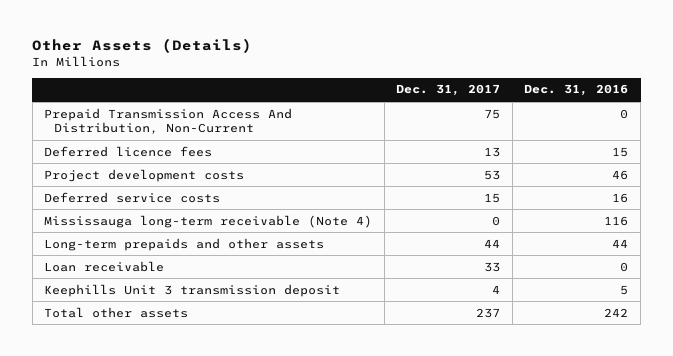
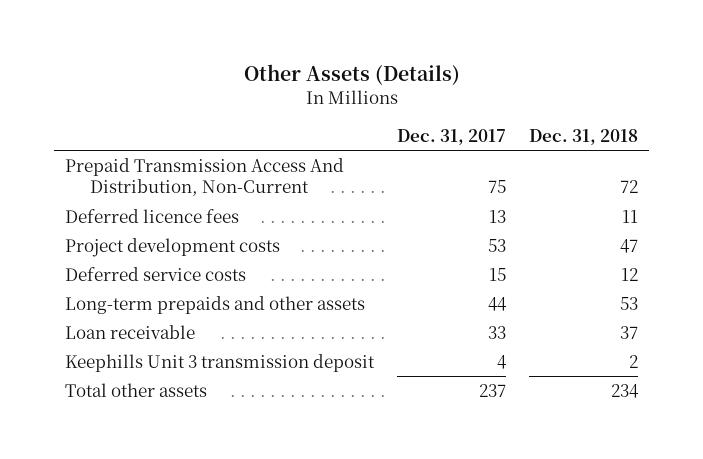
- | Dec. 31, 2017 | Dec. 31, 2016
+ | Dec. 31, 2017 | Dec. 31, 2018
- Mississauga long-term receivable (Note 4) | 0 | 116

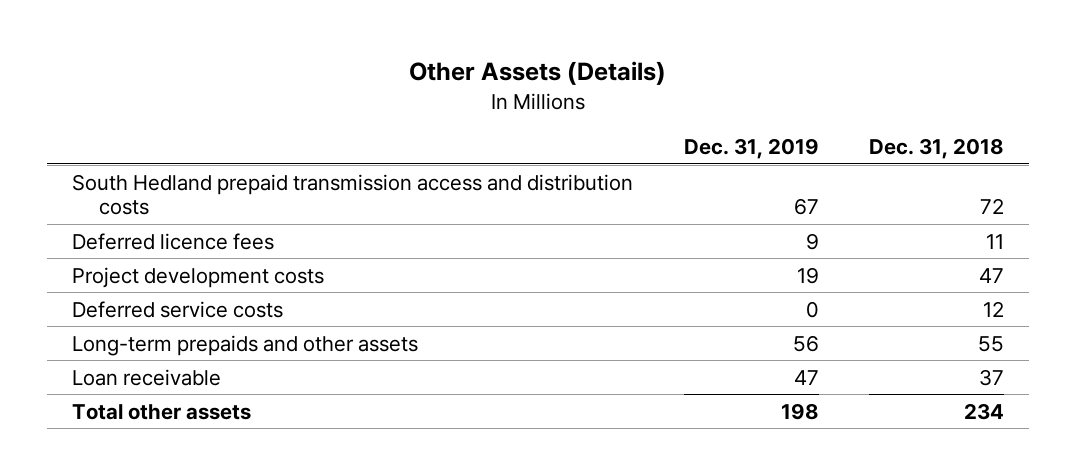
- | Dec. 31, 2017 | Dec. 31, 2018
+ | Dec. 31, 2019 | Dec. 31, 2018
- Prepaid Transmission Access And Distribution, Non-Current | 75 | 72
+ South Hedland prepaid transmission access and distribution costs | 67 | 72
- Long-term prepaids and other assets | 44 | 53
+ Long-term prepaids and other assets | 56 | 55
- Keephills Unit 3 transmission deposit | 4 | 2

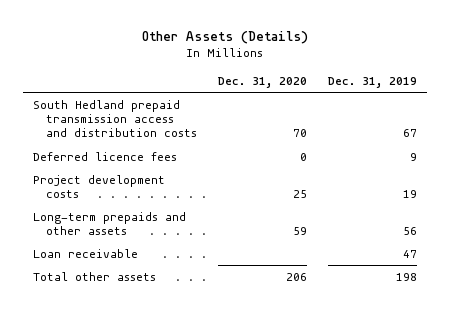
- | Dec. 31, 2019 | Dec. 31, 2018
+ | Dec. 31, 2020 | Dec. 31, 2019
- Deferred service costs | 0 | 12

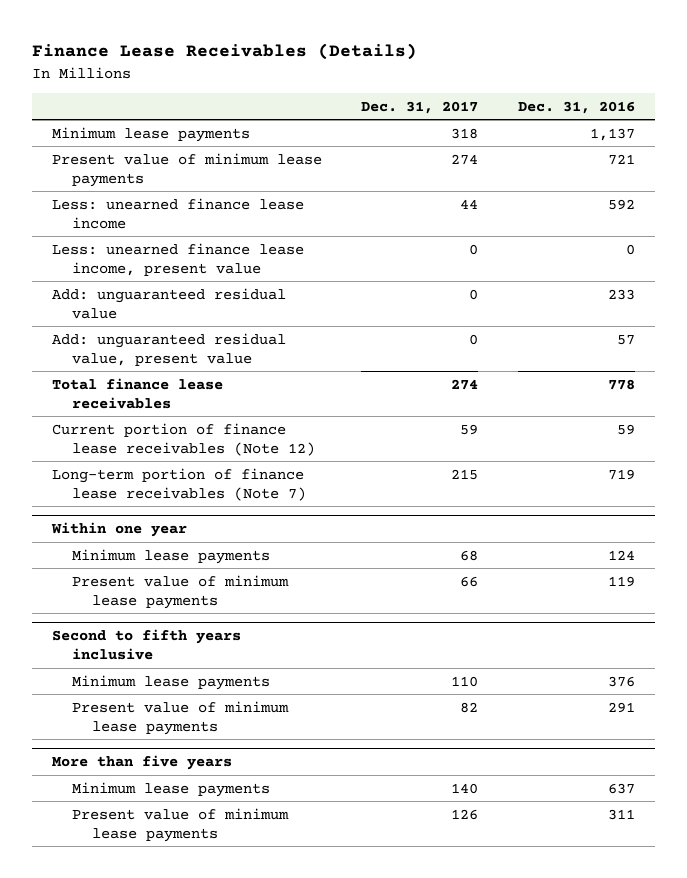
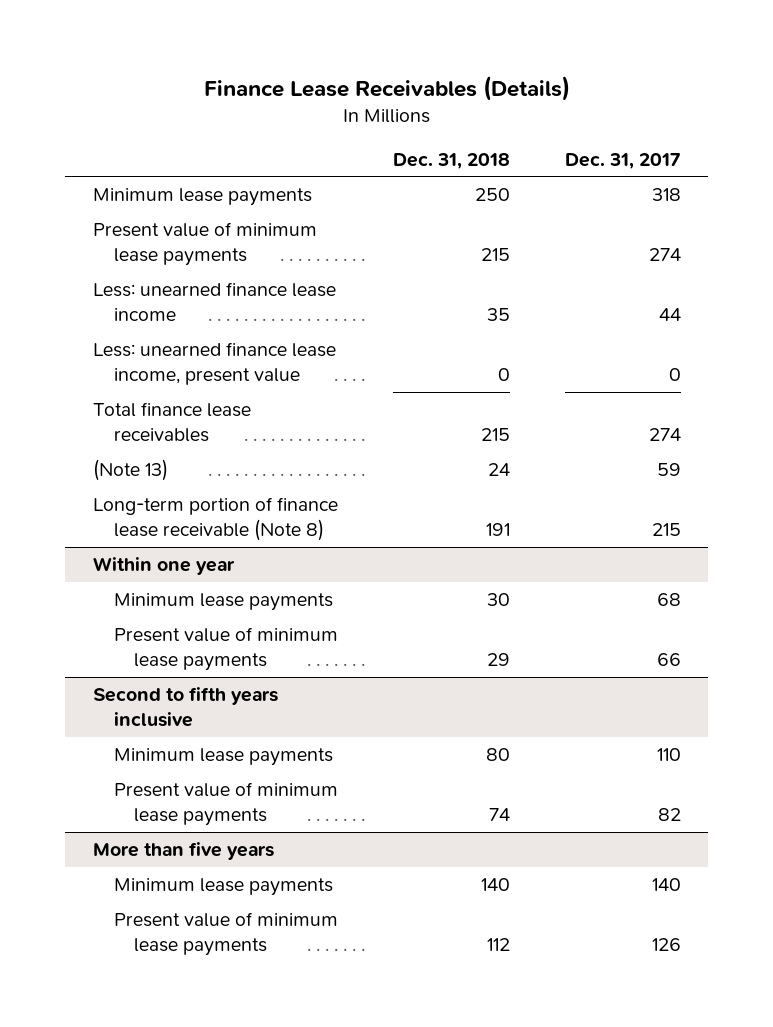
- | Dec. 31, 2017 | Dec. 31, 2016
+ | Dec. 31, 2018 | Dec. 31, 2017
- Add: unguaranteed residual value | 0 | 233
- Add: unguaranteed residual value, present value | 0 | 57
- Current portion of finance lease receivables (Note 12) | 59 | 59
- Long-term portion of finance lease receivables (Note 7) | 215 | 719
+ (Note 13) | 24 | 59
+ Long-term portion of finance lease receivable (Note 8) | 191 | 215

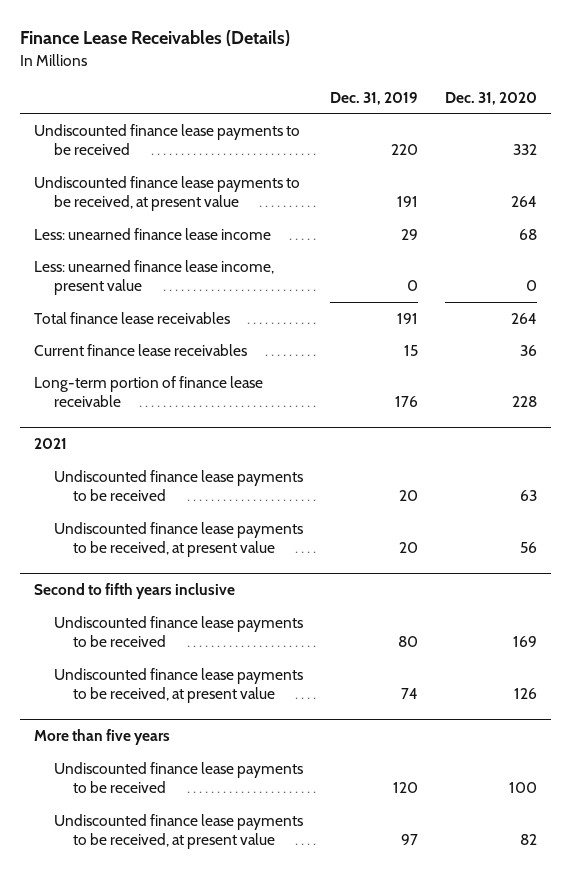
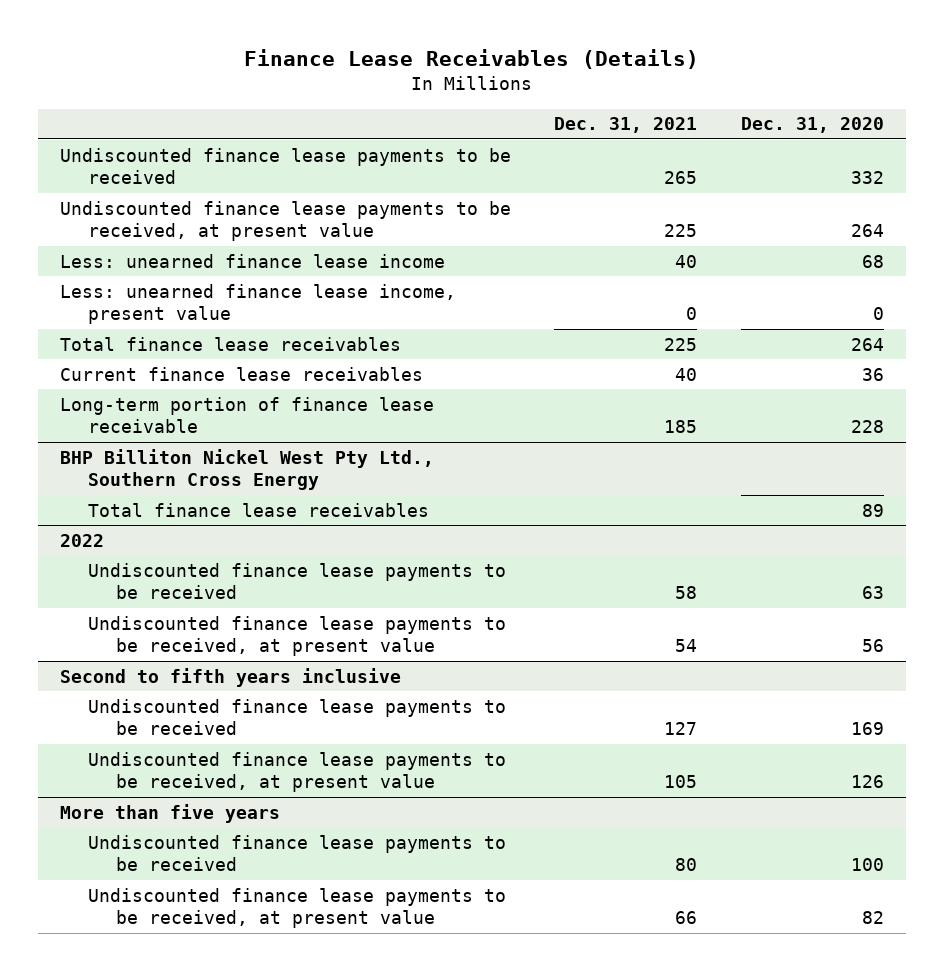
- | Dec. 31, 2019 | Dec. 31, 2020
+ | Dec. 31, 2021 | Dec. 31, 2020
- 2021
+ BHP Billiton Nickel West Pty Ltd., Southern Cross Energy
+ Total finance lease receivables | | 89
+ 2022

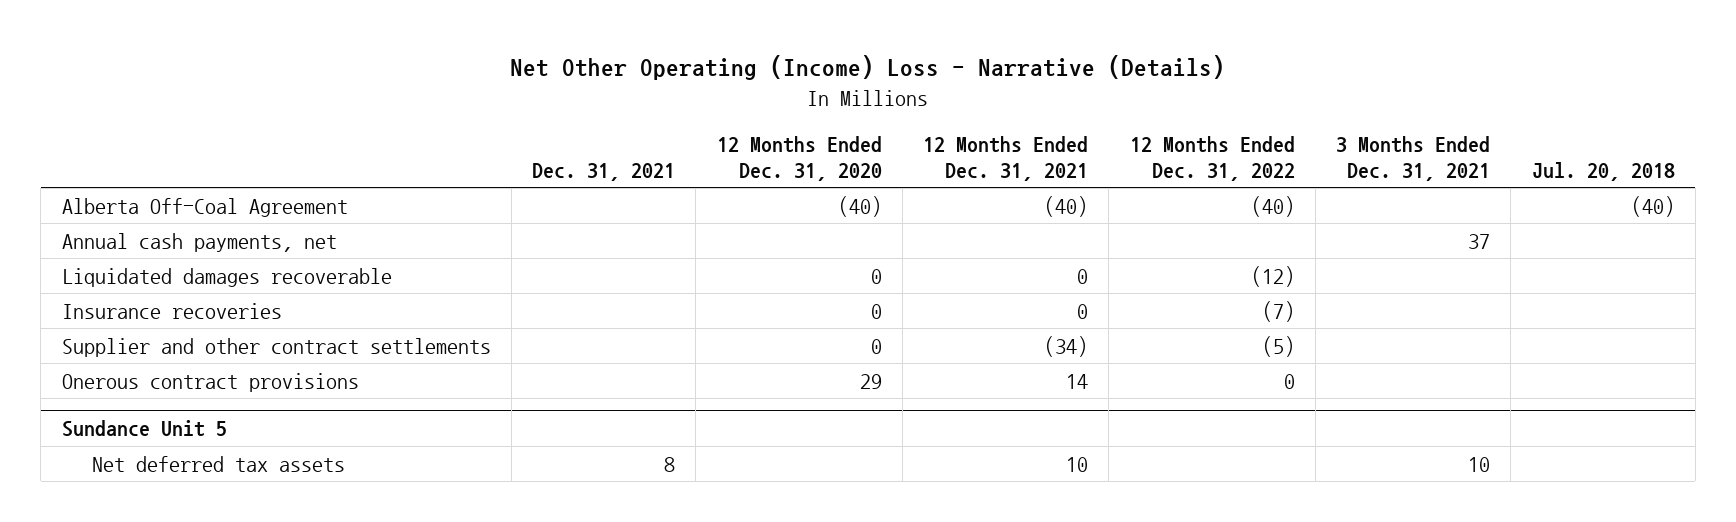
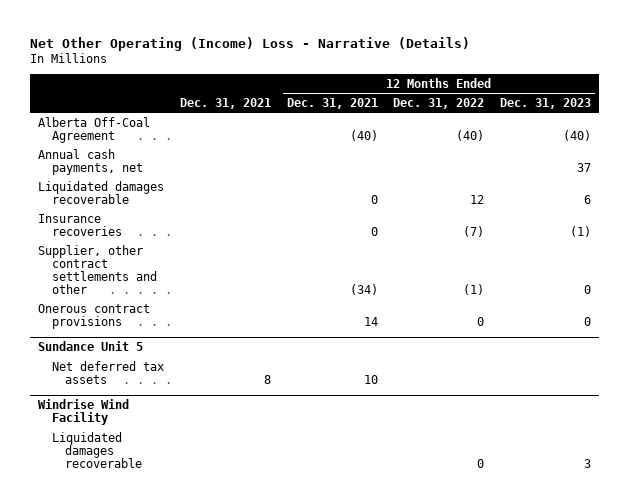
- | Dec. 31, 2021 | 12 Months Ended Dec. 31, 2020 | 12 Months Ended Dec. 31, 2021 | 12 Months Ended Dec. 31, 2022 | 3 Months Ended Dec. 31, 2021 | Jul. 20, 2018
+ | Dec. 31, 2021 | 12 Months Ended Dec. 31, 2021 | 12 Months Ended Dec. 31, 2022 | 12 Months Ended Dec. 31, 2023
- Liquidated damages recoverable | | 0 | 0 | (12) | |
+ Liquidated damages recoverable | | 0 | 12 | 6
- Supplier and other contract settlements | | 0 | (34) | (5) | |
+ Supplier, other contract settlements and other | | (34) | (1) | 0
+ Windrise Wind Facility
+ Liquidated damages recoverable | | | 0 | 3

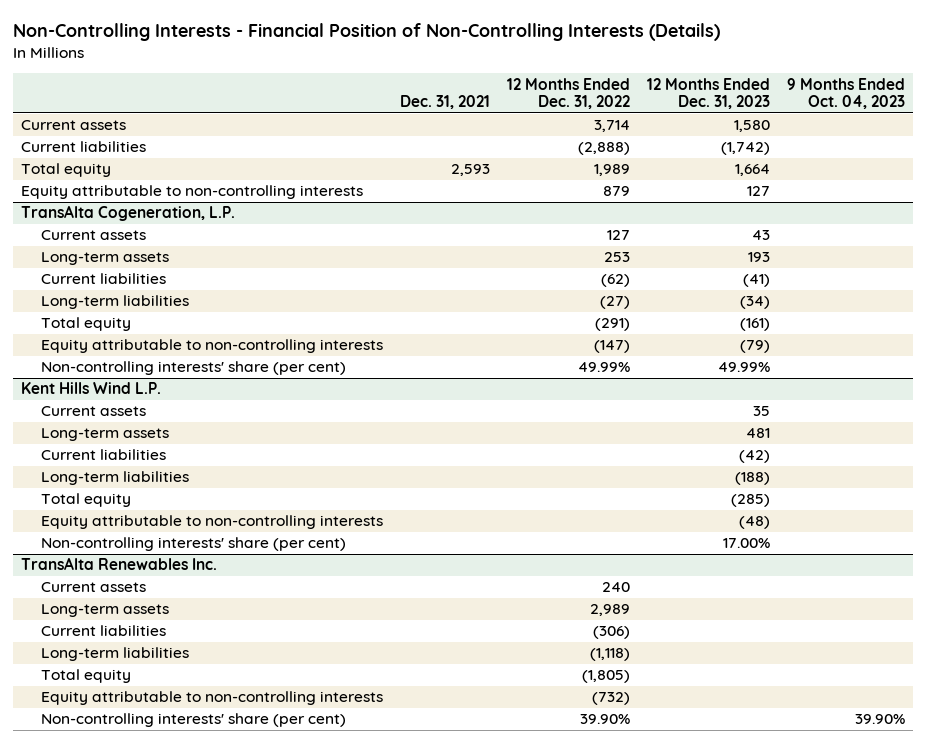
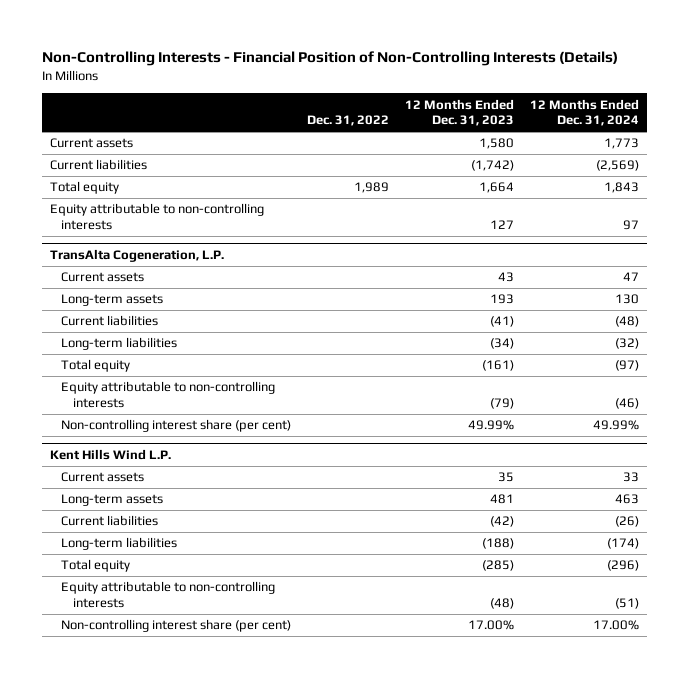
- | Dec. 31, 2021 | 12 Months Ended Dec. 31, 2022 | 12 Months Ended Dec. 31, 2023 | 9 Months Ended Oct. 04, 2023
+ | Dec. 31, 2022 | 12 Months Ended Dec. 31, 2023 | 12 Months Ended Dec. 31, 2024
@ TransAlta Cogeneration, L.P.
- Non-controlling interests' share (per cent) | | 49.99% | 49.99% |
+ Non-controlling interest share (per cent) | | 49.99% | 49.99%
@ Kent Hills Wind L.P.
- Non-controlling interests' share (per cent) | | | 17.00% |
- TransAlta Renewables Inc.
- Current assets | | 240 | |
- Long-term assets | | 2,989 | |
- Current liabilities | | (306) | |
- Long-term liabilities | | (1,118) | |
- Total equity | | (1,805) | |
- Equity attributable to non-controlling interests | | (732) | |
- Non-controlling interests' share (per cent) | | 39.90% | | 39.90%
@ Kent Hills Wind L.P.
+ Non-controlling interest share (per cent) | | 17.00% | 17.00%

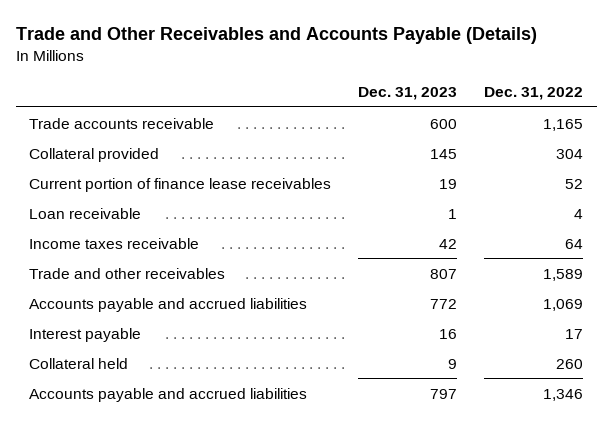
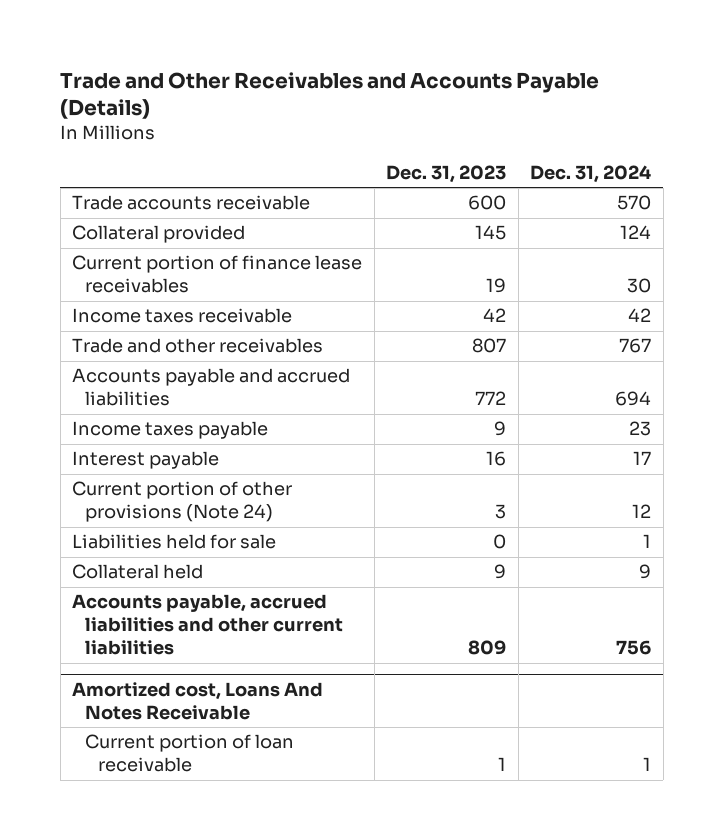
- | Dec. 31, 2023 | Dec. 31, 2022
+ | Dec. 31, 2023 | Dec. 31, 2024
- Loan receivable | 1 | 4
+ Income taxes payable | 9 | 23
+ Current portion of other provisions (Note 24) | 3 | 12
+ Liabilities held for sale | 0 | 1
- Accounts payable and accrued liabilities | 797 | 1,346
+ Accounts payable, accrued liabilities and other current liabilities | 809 | 756
+ Amortized cost, Loans And Notes Receivable
+ Current portion of loan receivable | 1 | 1

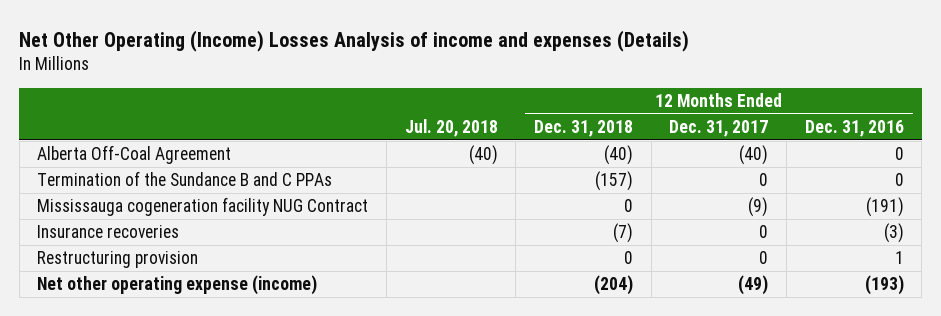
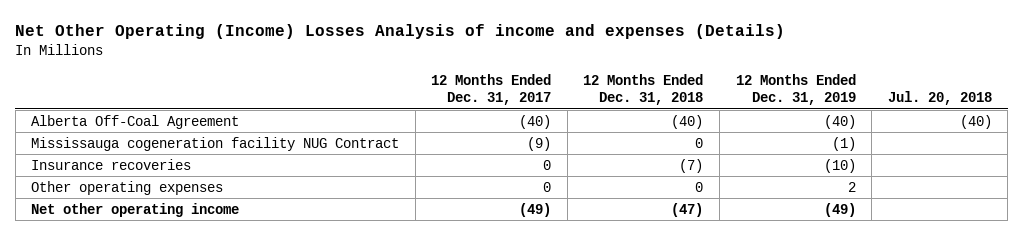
- | Jul. 20, 2018 | 12 Months Ended Dec. 31, 2018 | 12 Months Ended Dec. 31, 2017 | 12 Months Ended Dec. 31, 2016
+ | 12 Months Ended Dec. 31, 2017 | 12 Months Ended Dec. 31, 2018 | 12 Months Ended Dec. 31, 2019 | Jul. 20, 2018
- Termination of the Sundance B and C PPAs | | (157) | 0 | 0
- Restructuring provision | | 0 | 0 | 1
- Net other operating expense (income) | | (204) | (49) | (193)
+ Other operating expenses | 0 | 0 | 2 |
+ Net other operating income | (49) | (47) | (49) |

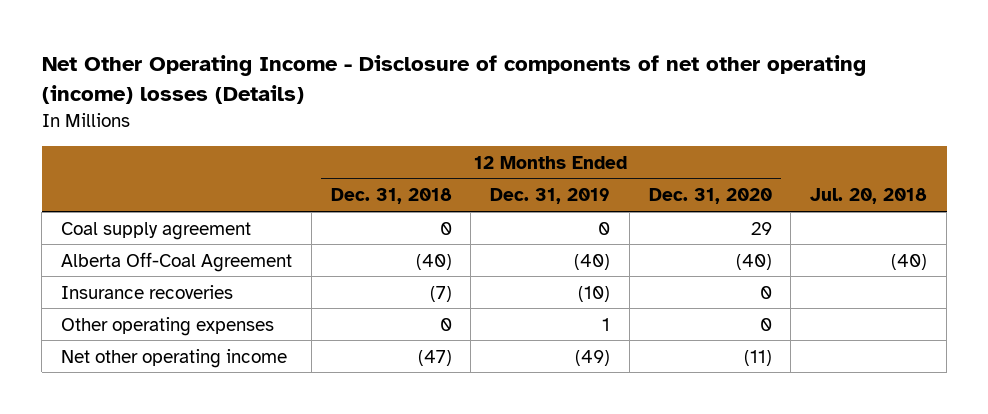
- Net Other Operating (Income) Losses Analysis of income and expenses (Details)
+ Net Other Operating Income - Disclosure of components of net other operating (income) losses (Details)
- | 12 Months Ended Dec. 31, 2017 | 12 Months Ended Dec. 31, 2018 | 12 Months Ended Dec. 31, 2019 | Jul. 20, 2018
+ | 12 Months Ended Dec. 31, 2018 | 12 Months Ended Dec. 31, 2019 | 12 Months Ended Dec. 31, 2020 | Jul. 20, 2018
+ Coal supply agreement | 0 | 0 | 29 |
- Mississauga cogeneration facility NUG Contract | (9) | 0 | (1) |
- Other operating expenses | 0 | 0 | 2 |
+ Other operating expenses | 0 | 1 | 0 |

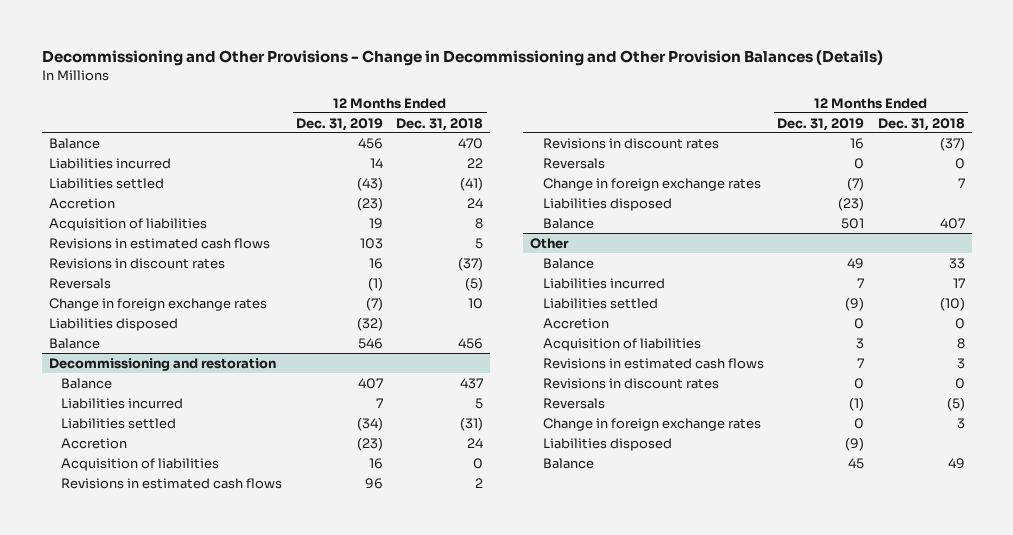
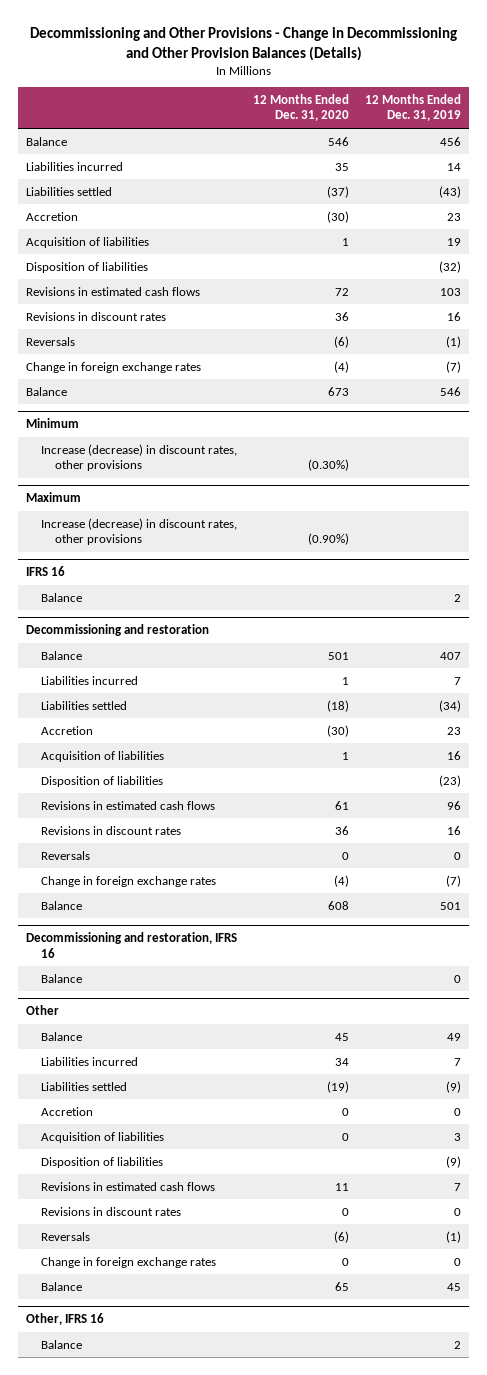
- | 12 Months Ended Dec. 31, 2019 | 12 Months Ended Dec. 31, 2018
+ | 12 Months Ended Dec. 31, 2020 | 12 Months Ended Dec. 31, 2019
- Accretion | (23) | 24
+ Accretion | (30) | 23
+ Disposition of liabilities | | (32)
- Liabilities disposed | (32) |
+ Minimum
+ Increase (decrease) in discount rates, other provisions | (0.30%) |
+ Maximum
+ Increase (decrease) in discount rates, other provisions | (0.90%) |
+ IFRS 16
+ Balance | | 2
@ Decommissioning and restoration
- Accretion | (23) | 24
+ Accretion | (30) | 23
+ Disposition of liabilities | | (23)
- Liabilities disposed | (23) |
+ Decommissioning and restoration, IFRS 16
+ Balance | | 0
@ Other
+ Disposition of liabilities | | (9)
- Liabilities disposed | (9) |
+ Other, IFRS 16
+ Balance | | 2

